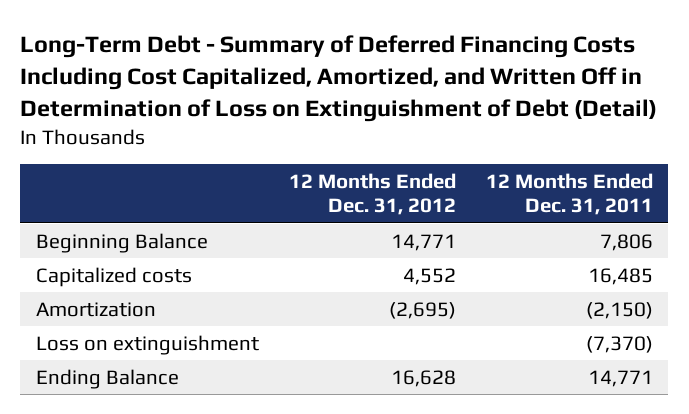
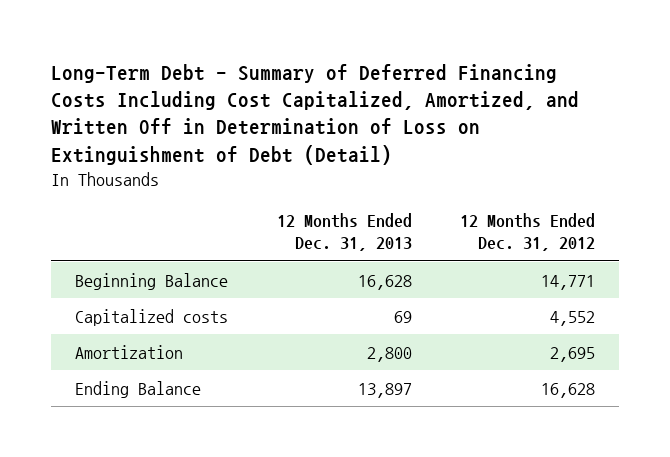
- | 12 Months Ended Dec. 31, 2012 | 12 Months Ended Dec. 31, 2011
+ | 12 Months Ended Dec. 31, 2013 | 12 Months Ended Dec. 31, 2012
- Amortization | (2,695) | (2,150)
- Loss on extinguishment | | (7,370)
+ Amortization | 2,800 | 2,695

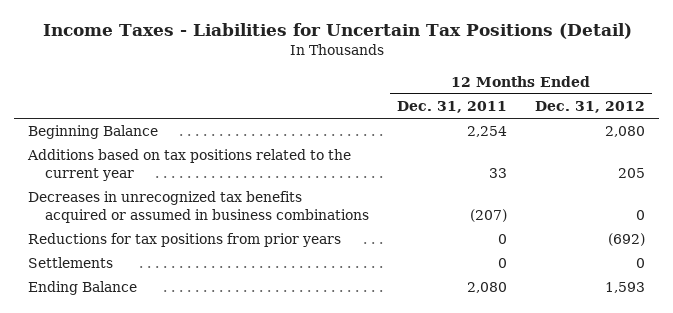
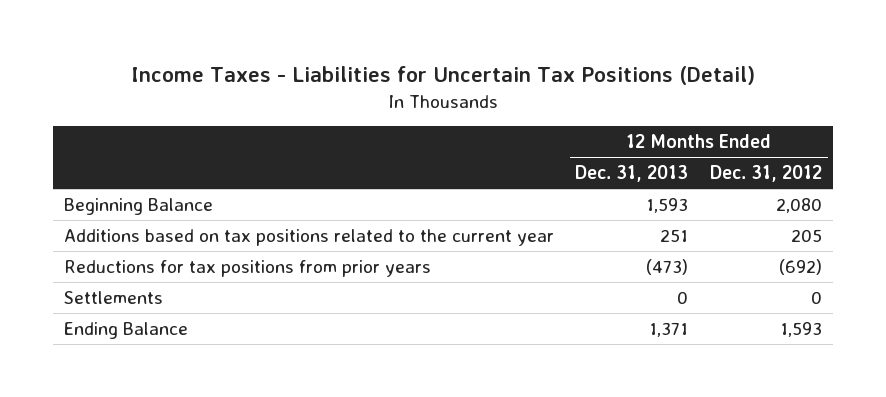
- | 12 Months Ended Dec. 31, 2011 | 12 Months Ended Dec. 31, 2012
+ | 12 Months Ended Dec. 31, 2013 | 12 Months Ended Dec. 31, 2012
- Decreases in unrecognized tax benefits acquired or assumed in business combinations | (207) | 0

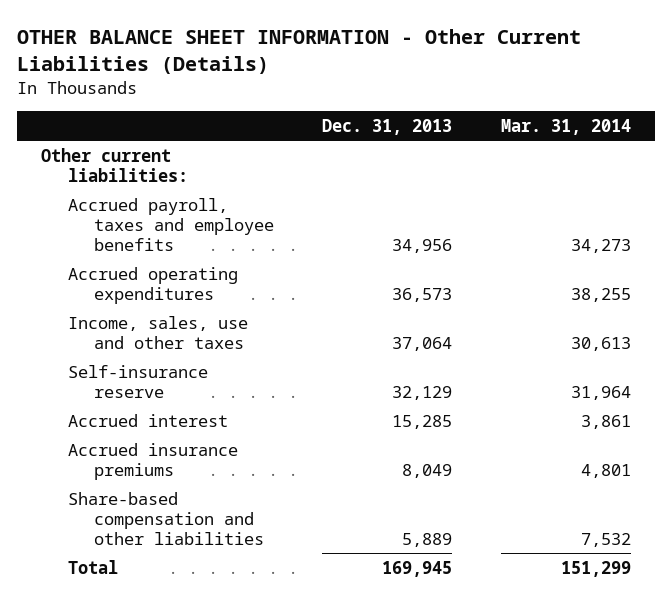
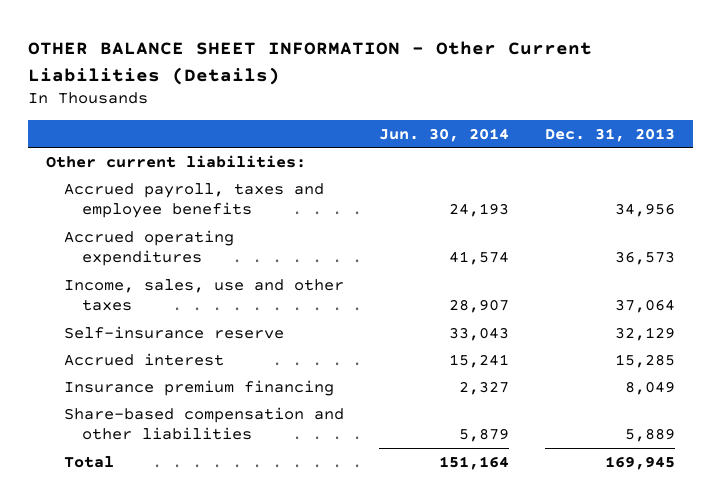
- | Dec. 31, 2013 | Mar. 31, 2014
+ | Jun. 30, 2014 | Dec. 31, 2013
- Accrued insurance premiums | 8,049 | 4,801
+ Insurance premium financing | 2,327 | 8,049

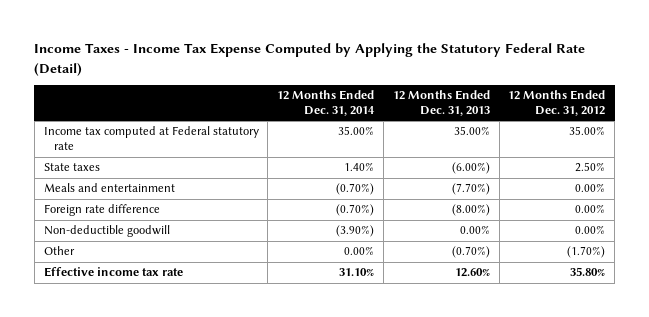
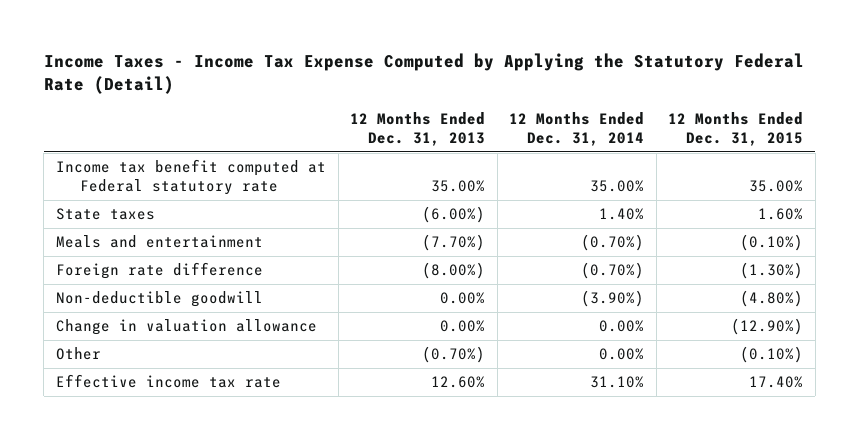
- | 12 Months Ended Dec. 31, 2014 | 12 Months Ended Dec. 31, 2013 | 12 Months Ended Dec. 31, 2012
+ | 12 Months Ended Dec. 31, 2013 | 12 Months Ended Dec. 31, 2014 | 12 Months Ended Dec. 31, 2015
- Income tax computed at Federal statutory rate | 35.00% | 35.00% | 35.00%
+ Income tax benefit computed at Federal statutory rate | 35.00% | 35.00% | 35.00%
+ Change in valuation allowance | 0.00% | 0.00% | (12.90%)

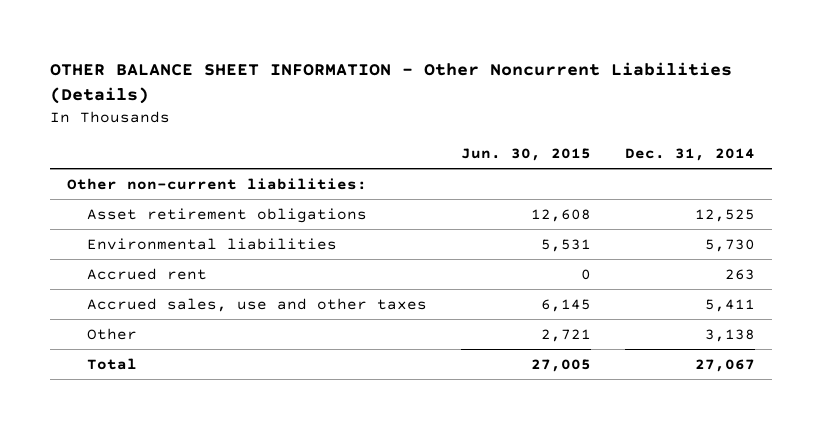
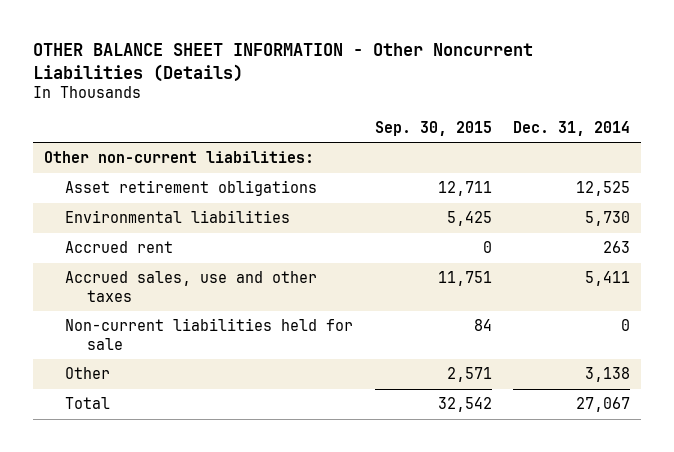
- | Jun. 30, 2015 | Dec. 31, 2014
+ | Sep. 30, 2015 | Dec. 31, 2014
+ Non-current liabilities held for sale | 84 | 0

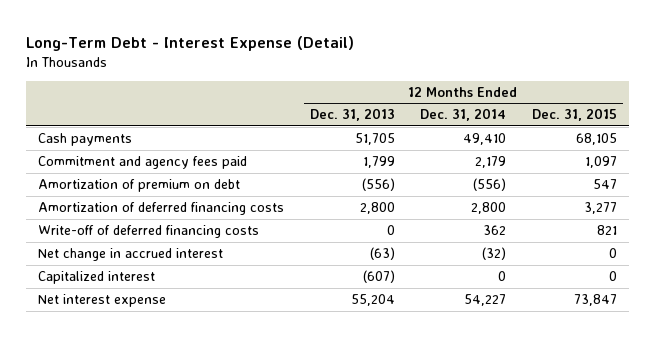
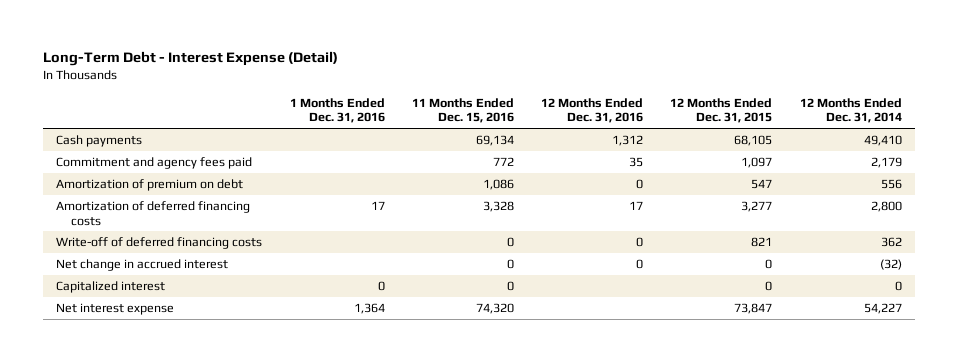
- | 12 Months Ended Dec. 31, 2013 | 12 Months Ended Dec. 31, 2014 | 12 Months Ended Dec. 31, 2015
+ | 1 Months Ended Dec. 31, 2016 | 11 Months Ended Dec. 15, 2016 | 12 Months Ended Dec. 31, 2016 | 12 Months Ended Dec. 31, 2015 | 12 Months Ended Dec. 31, 2014
- Amortization of premium on debt | (556) | (556) | 547
+ Amortization of premium on debt | | 1,086 | 0 | 547 | 556

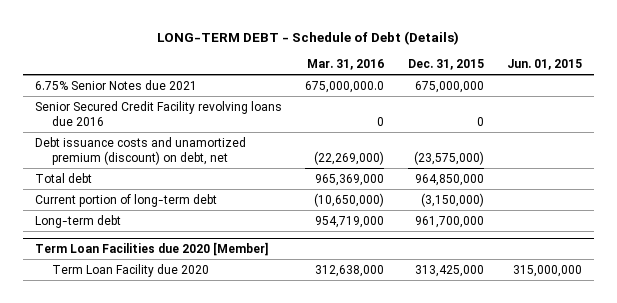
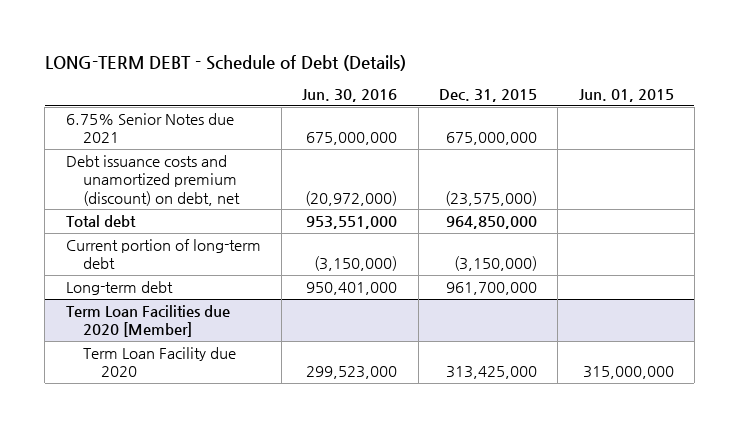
- | Mar. 31, 2016 | Dec. 31, 2015 | Jun. 01, 2015
+ | Jun. 30, 2016 | Dec. 31, 2015 | Jun. 01, 2015
- Senior Secured Credit Facility revolving loans due 2016 | 0 | 0 |

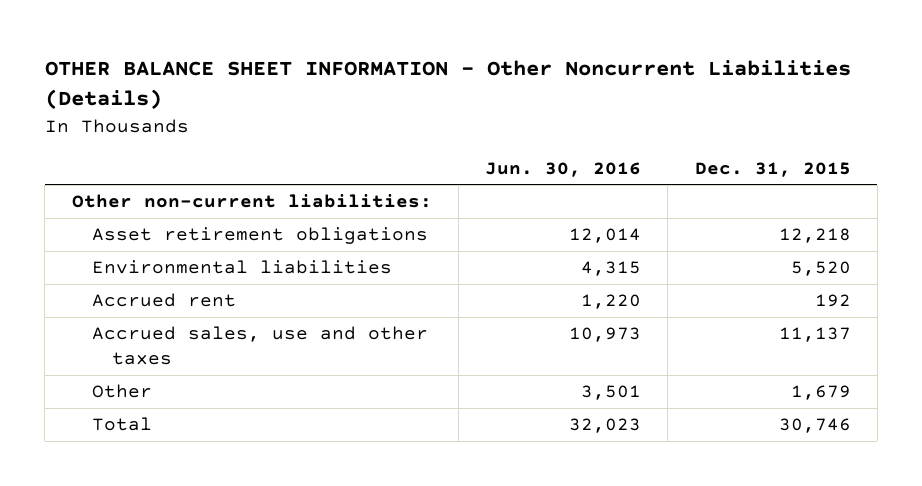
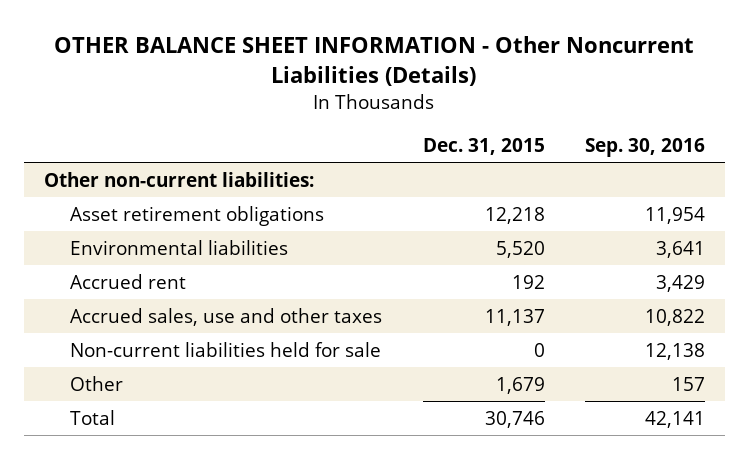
- | Jun. 30, 2016 | Dec. 31, 2015
+ | Dec. 31, 2015 | Sep. 30, 2016
+ Non-current liabilities held for sale | 0 | 12,138

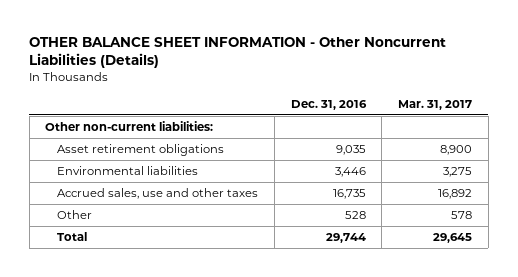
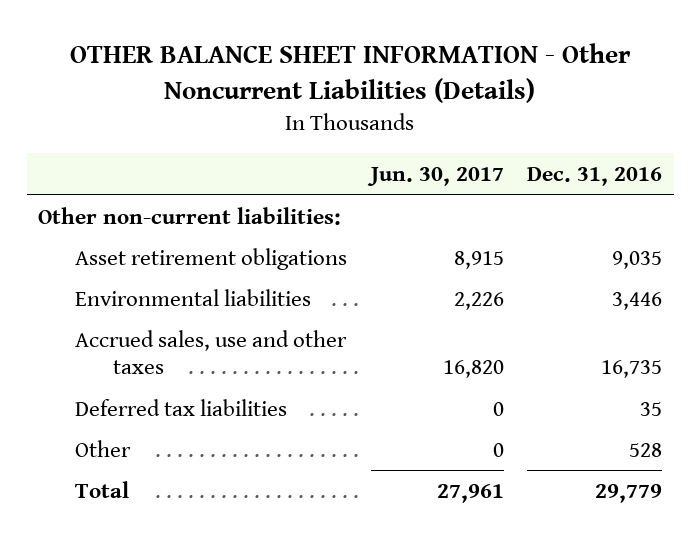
- | Dec. 31, 2016 | Mar. 31, 2017
+ | Jun. 30, 2017 | Dec. 31, 2016
+ Deferred tax liabilities | 0 | 35
- Total | 29,744 | 29,645
+ Total | 27,961 | 29,779

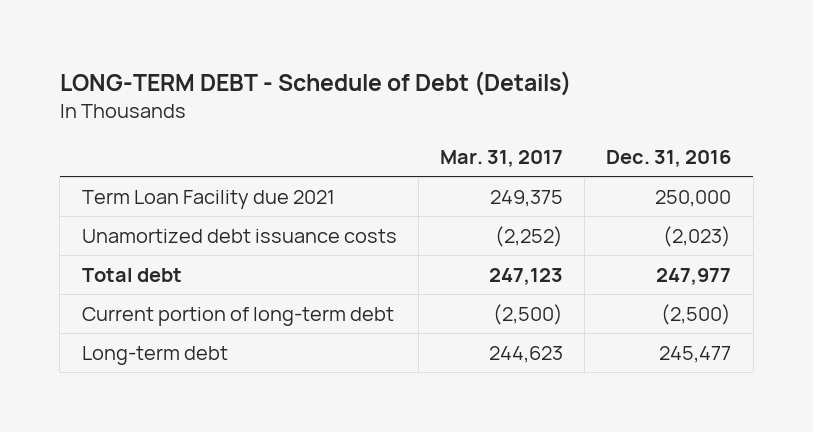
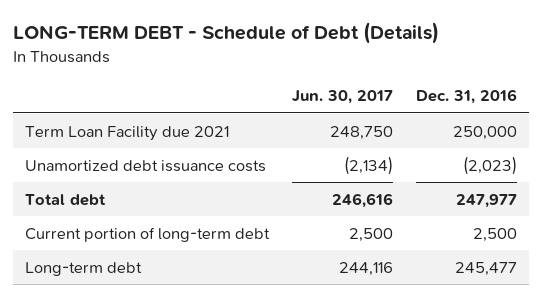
- | Mar. 31, 2017 | Dec. 31, 2016
+ | Jun. 30, 2017 | Dec. 31, 2016
- Current portion of long-term debt | (2,500) | (2,500)
+ Current portion of long-term debt | 2,500 | 2,500

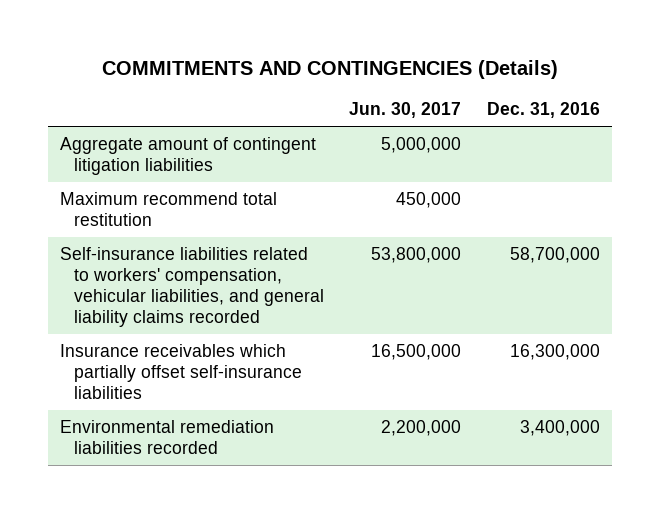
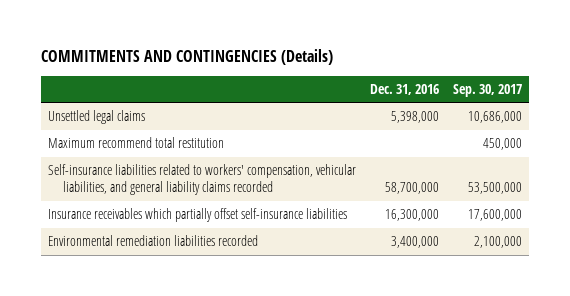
- | Jun. 30, 2017 | Dec. 31, 2016
+ | Dec. 31, 2016 | Sep. 30, 2017
- Aggregate amount of contingent litigation liabilities | 5,000,000 |
+ Unsettled legal claims | 5,398,000 | 10,686,000

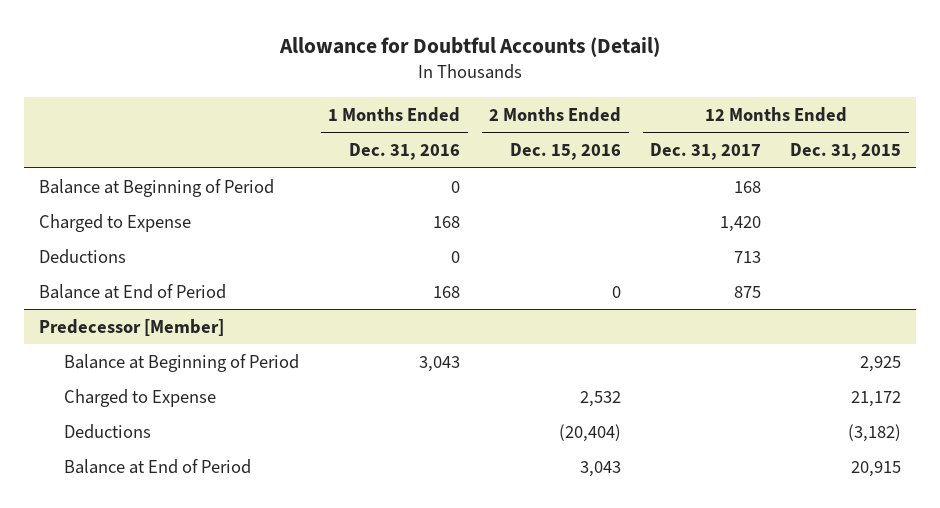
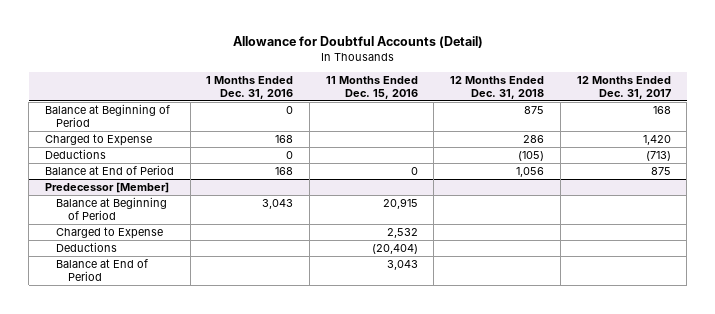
- | 1 Months Ended Dec. 31, 2016 | 2 Months Ended Dec. 15, 2016 | 12 Months Ended Dec. 31, 2017 | 12 Months Ended Dec. 31, 2015
+ | 1 Months Ended Dec. 31, 2016 | 11 Months Ended Dec. 15, 2016 | 12 Months Ended Dec. 31, 2018 | 12 Months Ended Dec. 31, 2017
- Deductions | 0 | | 713 |
+ Deductions | 0 | | (105) | (713)

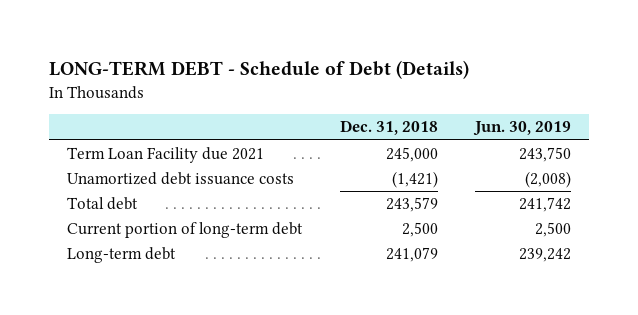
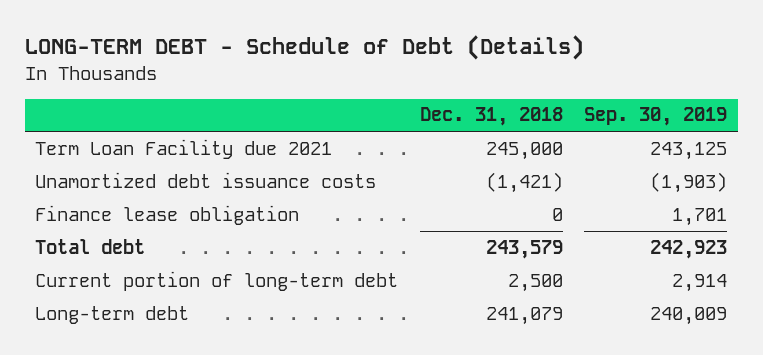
- | Dec. 31, 2018 | Jun. 30, 2019
+ | Dec. 31, 2018 | Sep. 30, 2019
+ Finance lease obligation | 0 | 1,701

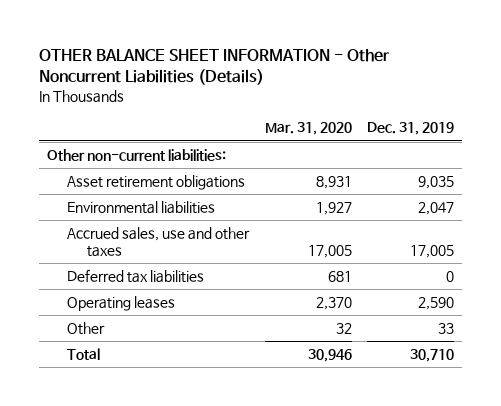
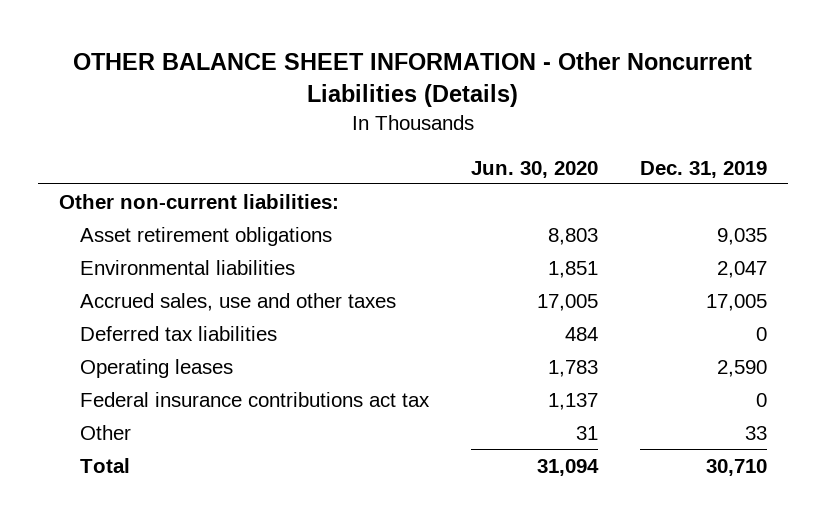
- | Mar. 31, 2020 | Dec. 31, 2019
+ | Jun. 30, 2020 | Dec. 31, 2019
+ Federal insurance contributions act tax | 1,137 | 0

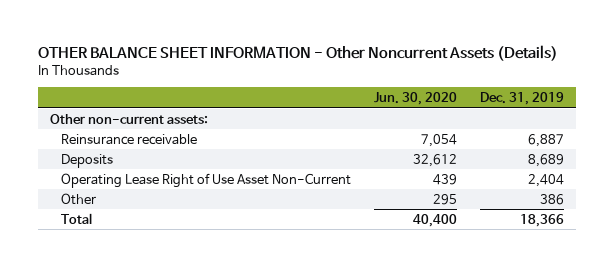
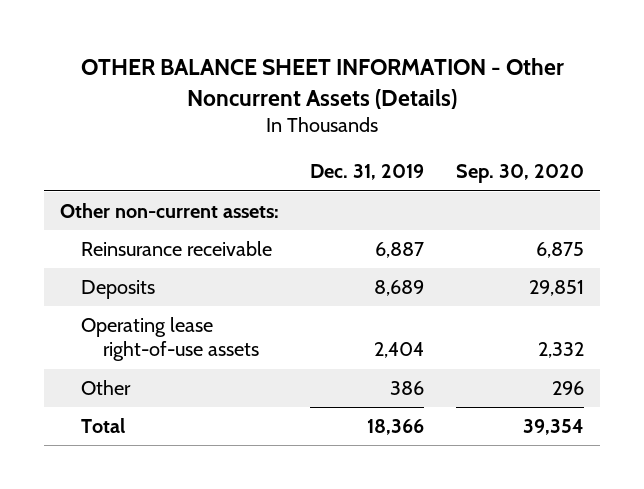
- | Jun. 30, 2020 | Dec. 31, 2019
+ | Dec. 31, 2019 | Sep. 30, 2020
- Operating Lease Right of Use Asset Non-Current | 439 | 2,404
+ Operating lease right-of-use assets | 2,404 | 2,332

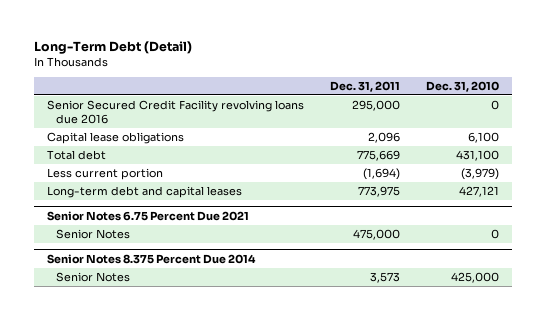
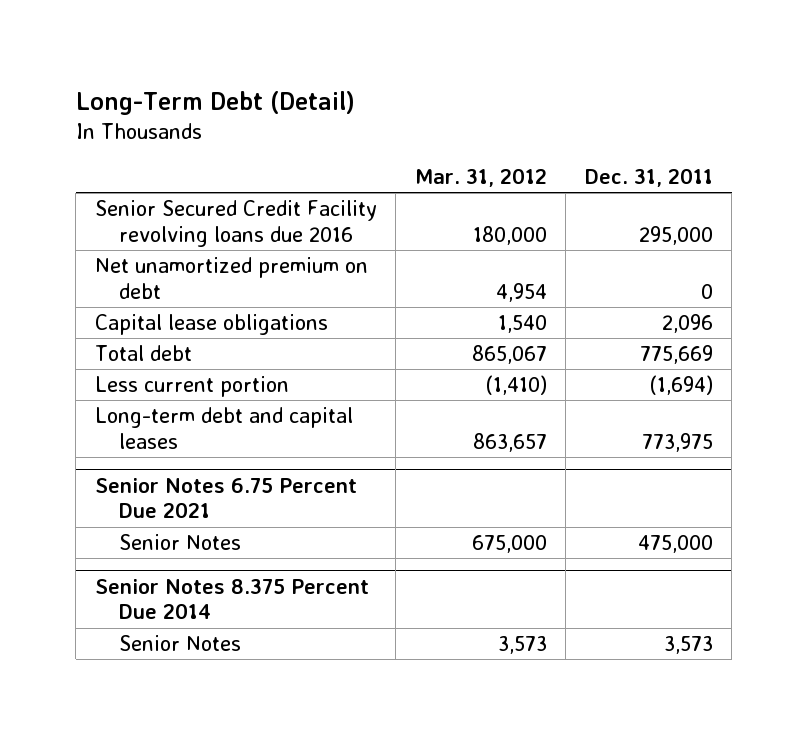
- | Dec. 31, 2011 | Dec. 31, 2010
+ | Mar. 31, 2012 | Dec. 31, 2011
+ Net unamortized premium on debt | 4,954 | 0

